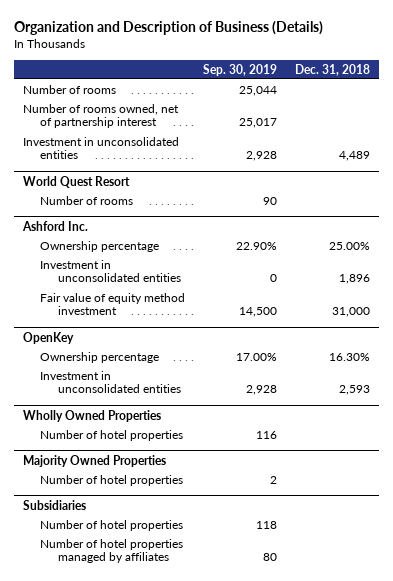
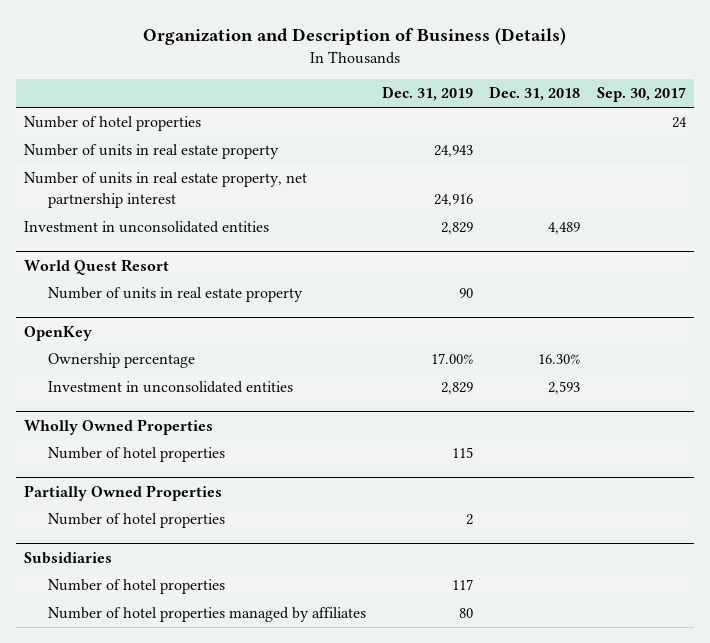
- | Sep. 30, 2019 | Dec. 31, 2018
+ | Dec. 31, 2019 | Dec. 31, 2018 | Sep. 30, 2017
- Number of rooms | 25,044 |
- Number of rooms owned, net of partnership interest | 25,017 |
+ Number of hotel properties | | | 24
+ Number of units in real estate property | 24,943 | |
+ Number of units in real estate property, net partnership interest | 24,916 | |
@ World Quest Resort
- Number of rooms | 90 |
- Ashford Inc.
- Ownership percentage | 22.90% | 25.00%
- Investment in unconsolidated entities | 0 | 1,896
- Fair value of equity method investment | 14,500 | 31,000
@ World Quest Resort
+ Number of units in real estate property | 90 | |
- Majority Owned Properties
+ Partially Owned Properties

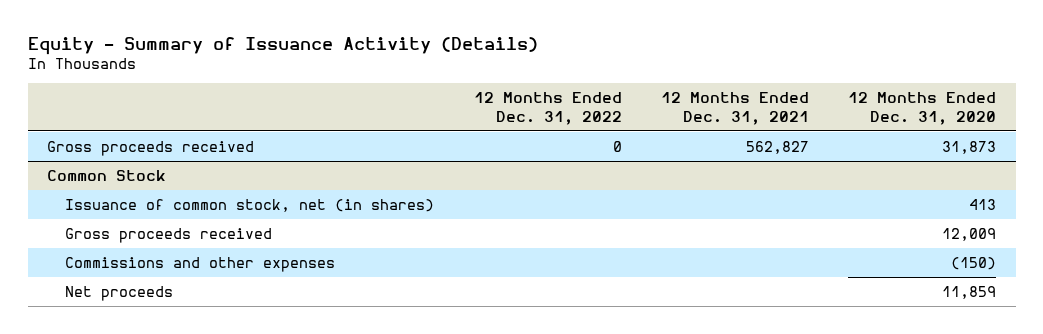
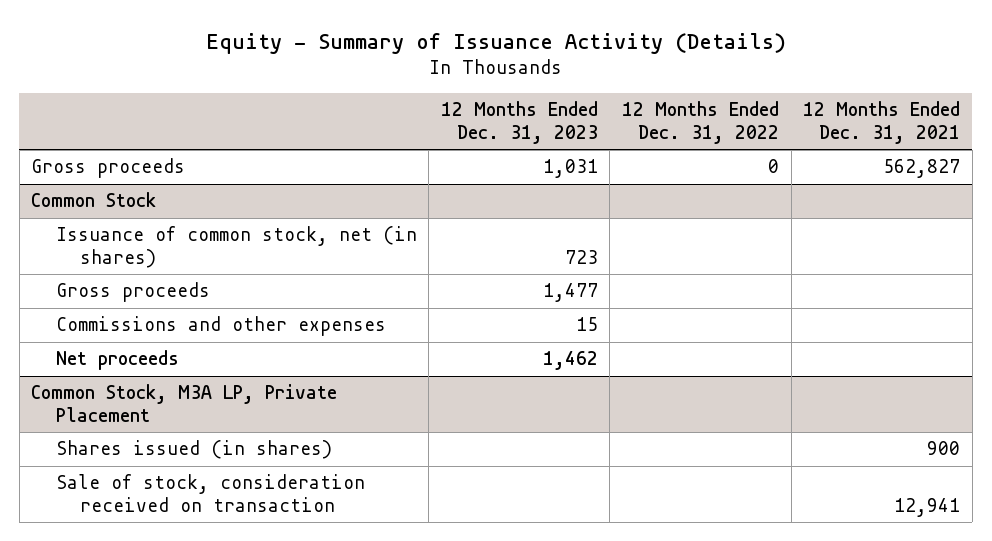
- | 12 Months Ended Dec. 31, 2022 | 12 Months Ended Dec. 31, 2021 | 12 Months Ended Dec. 31, 2020
+ | 12 Months Ended Dec. 31, 2023 | 12 Months Ended Dec. 31, 2022 | 12 Months Ended Dec. 31, 2021
- Gross proceeds received | 0 | 562,827 | 31,873
+ Gross proceeds | 1,031 | 0 | 562,827
@ Common Stock
- Gross proceeds received | | | 12,009
+ Gross proceeds | 1,477 | |
+ Common Stock, M3A LP, Private Placement
+ Shares issued (in shares) | | | 900
+ Sale of stock, consideration received on transaction | | | 12,941

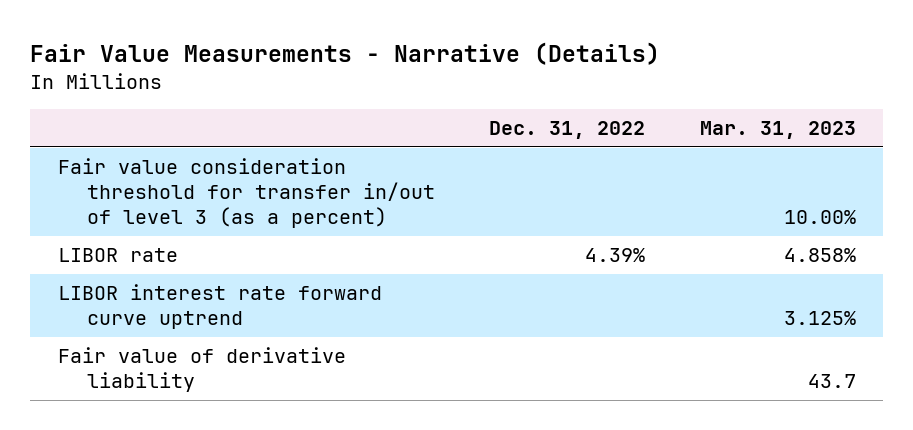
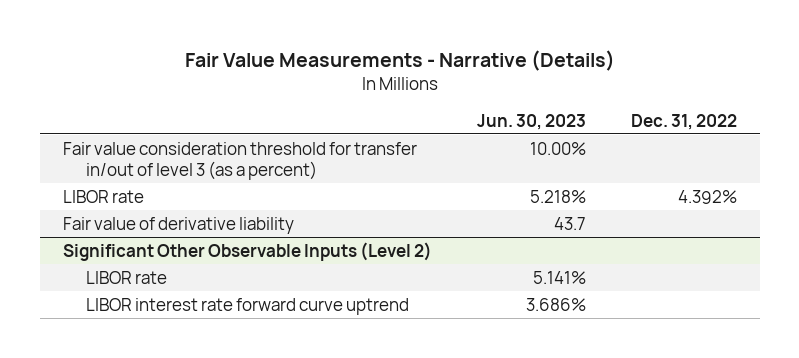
- | Dec. 31, 2022 | Mar. 31, 2023
+ | Jun. 30, 2023 | Dec. 31, 2022
- LIBOR rate | 4.39% | 4.858%
- LIBOR interest rate forward curve uptrend | | 3.125%
+ LIBOR rate | 5.218% | 4.392%
+ Significant Other Observable Inputs (Level 2)
+ LIBOR rate | 5.141% |
+ LIBOR interest rate forward curve uptrend | 3.686% |

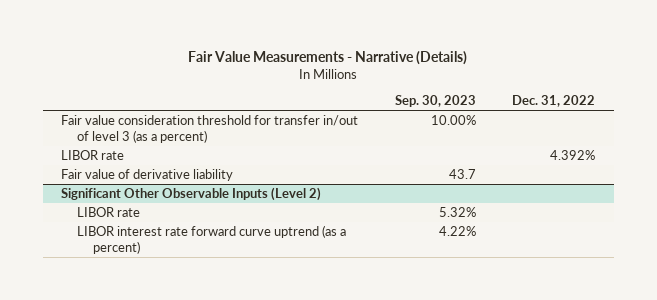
- | Jun. 30, 2023 | Dec. 31, 2022
+ | Sep. 30, 2023 | Dec. 31, 2022
@ Significant Other Observable Inputs (Level 2)
- LIBOR interest rate forward curve uptrend | 3.686% |
+ LIBOR interest rate forward curve uptrend (as a percent) | 4.22% |

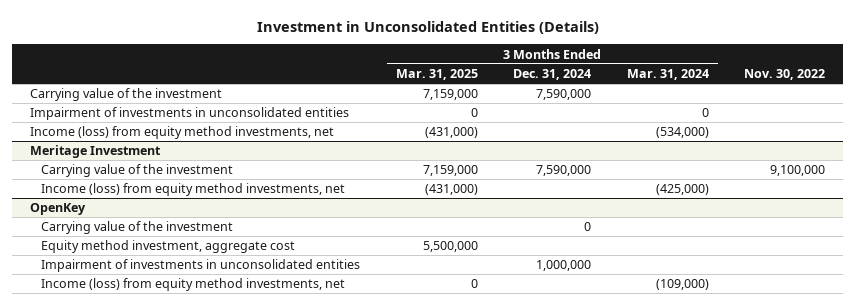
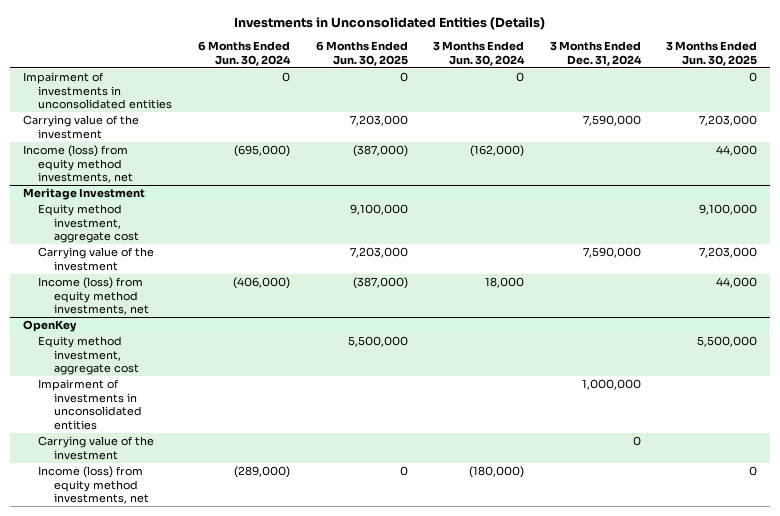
- Investment in Unconsolidated Entities (Details)
+ Investments in Unconsolidated Entities (Details)
- | 3 Months Ended Mar. 31, 2025 | 3 Months Ended Dec. 31, 2024 | 3 Months Ended Mar. 31, 2024 | Nov. 30, 2022
+ | 6 Months Ended Jun. 30, 2024 | 6 Months Ended Jun. 30, 2025 | 3 Months Ended Jun. 30, 2024 | 3 Months Ended Dec. 31, 2024 | 3 Months Ended Jun. 30, 2025
moved down: Carrying value of the investment | | 7,203,000 | | 7,590,000 | 7,203,000
@ Meritage Investment
+ Equity method investment, aggregate cost | | 9,100,000 | | | 9,100,000
@ OpenKey
moved down: Carrying value of the investment | | | | 0 |

